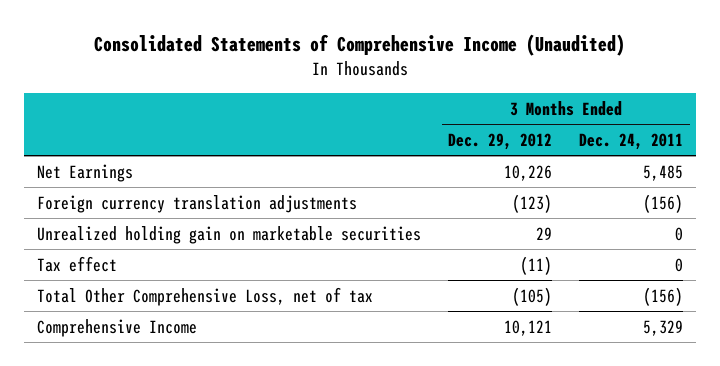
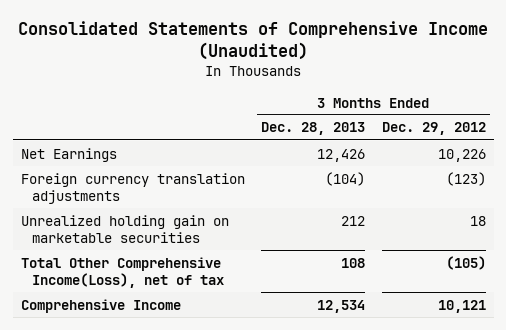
- | 3 Months Ended Dec. 29, 2012 | 3 Months Ended Dec. 24, 2011
+ | 3 Months Ended Dec. 28, 2013 | 3 Months Ended Dec. 29, 2012
- Unrealized holding gain on marketable securities | 29 | 0
- Tax effect | (11) | 0
- Total Other Comprehensive Loss, net of tax | (105) | (156)
+ Unrealized holding gain on marketable securities | 212 | 18
+ Total Other Comprehensive Income(Loss), net of tax | 108 | (105)

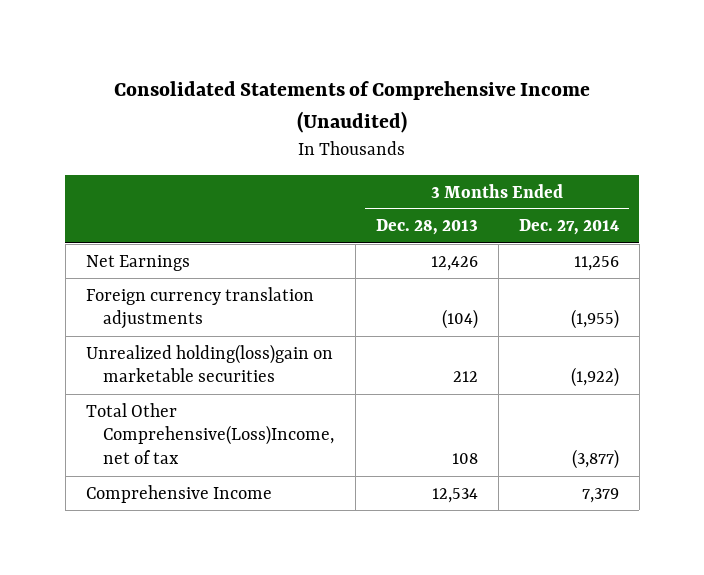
- | 3 Months Ended Dec. 28, 2013 | 3 Months Ended Dec. 29, 2012
+ | 3 Months Ended Dec. 28, 2013 | 3 Months Ended Dec. 27, 2014
- Unrealized holding gain on marketable securities | 212 | 18
- Total Other Comprehensive Income(Loss), net of tax | 108 | (105)
+ Unrealized holding(loss)gain on marketable securities | 212 | (1,922)
+ Total Other Comprehensive(Loss)Income, net of tax | 108 | (3,877)

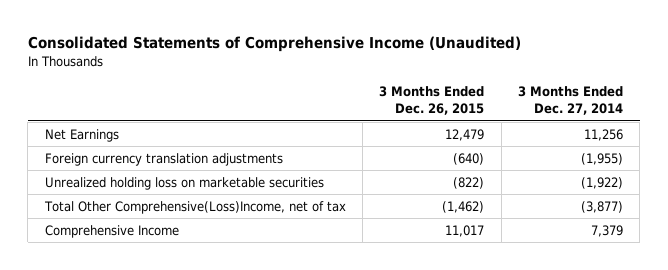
- | 3 Months Ended Dec. 28, 2013 | 3 Months Ended Dec. 27, 2014
+ | 3 Months Ended Dec. 26, 2015 | 3 Months Ended Dec. 27, 2014
- Unrealized holding(loss)gain on marketable securities | 212 | (1,922)
+ Unrealized holding loss on marketable securities | (822) | (1,922)

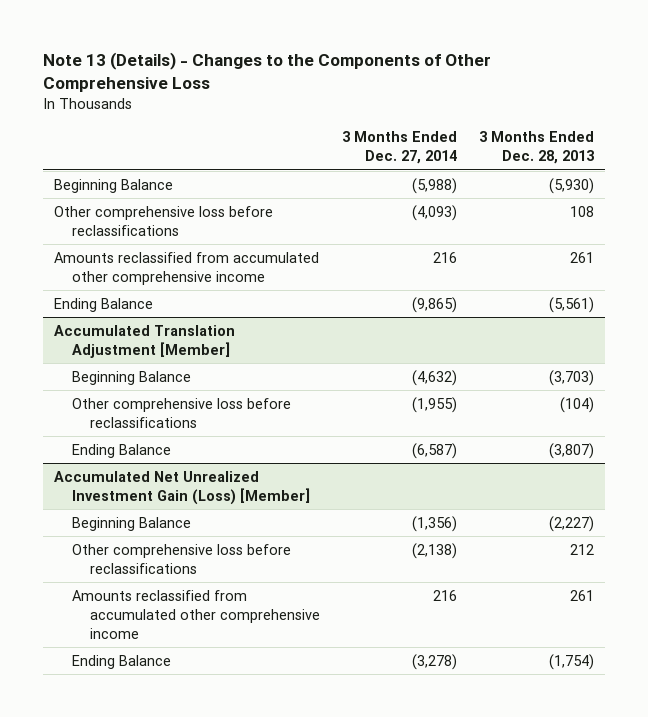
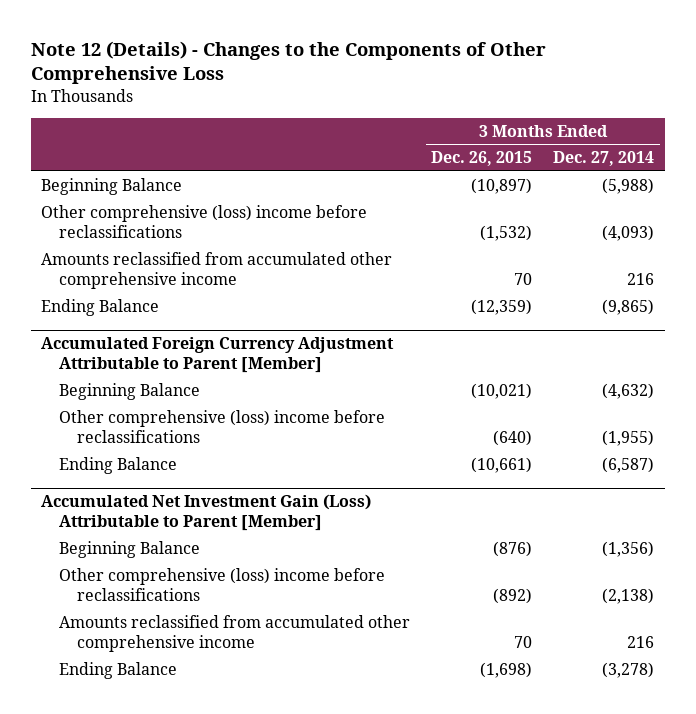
- Note 13 (Details) - Changes to the Components of Other Comprehensive Loss
+ Note 12 (Details) - Changes to the Components of Other Comprehensive Loss
- | 3 Months Ended Dec. 27, 2014 | 3 Months Ended Dec. 28, 2013
+ | 3 Months Ended Dec. 26, 2015 | 3 Months Ended Dec. 27, 2014
- Other comprehensive loss before reclassifications | (4,093) | 108
+ Other comprehensive (loss) income before reclassifications | (1,532) | (4,093)
- Accumulated Translation Adjustment [Member]
+ Accumulated Foreign Currency Adjustment Attributable to Parent [Member]
- Other comprehensive loss before reclassifications | (1,955) | (104)
+ Other comprehensive (loss) income before reclassifications | (640) | (1,955)
- Accumulated Net Unrealized Investment Gain (Loss) [Member]
+ Accumulated Net Investment Gain (Loss) Attributable to Parent [Member]
- Other comprehensive loss before reclassifications | (2,138) | 212
+ Other comprehensive (loss) income before reclassifications | (892) | (2,138)

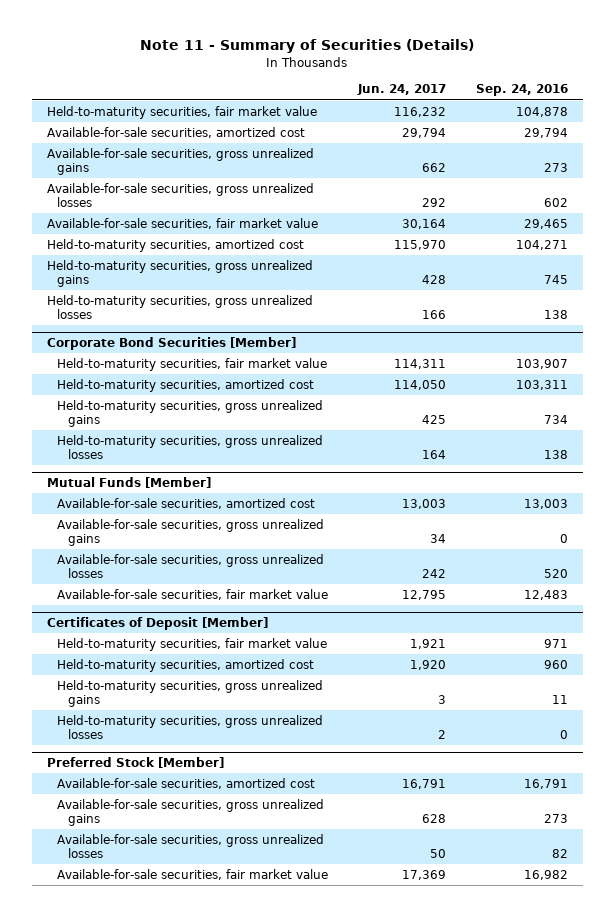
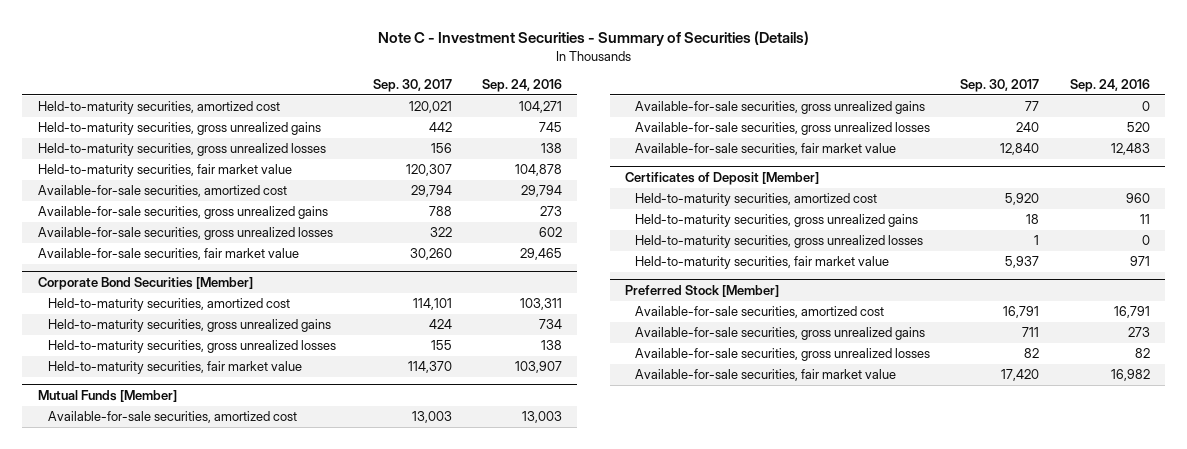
- Note 11 - Summary of Securities (Details)
+ Note C - Investment Securities - Summary of Securities (Details)
- | Jun. 24, 2017 | Sep. 24, 2016
+ | Sep. 30, 2017 | Sep. 24, 2016
moved up: Held-to-maturity securities, amortized cost | 120,021 | 104,271
moved up: Held-to-maturity securities, gross unrealized gains | 442 | 745
moved up: Held-to-maturity securities, gross unrealized losses | 156 | 138
@ Corporate Bond Securities [Member]
moved down: Held-to-maturity securities, fair market value | 114,370 | 103,907
@ Certificates of Deposit [Member]
moved down: Held-to-maturity securities, fair market value | 5,937 | 971

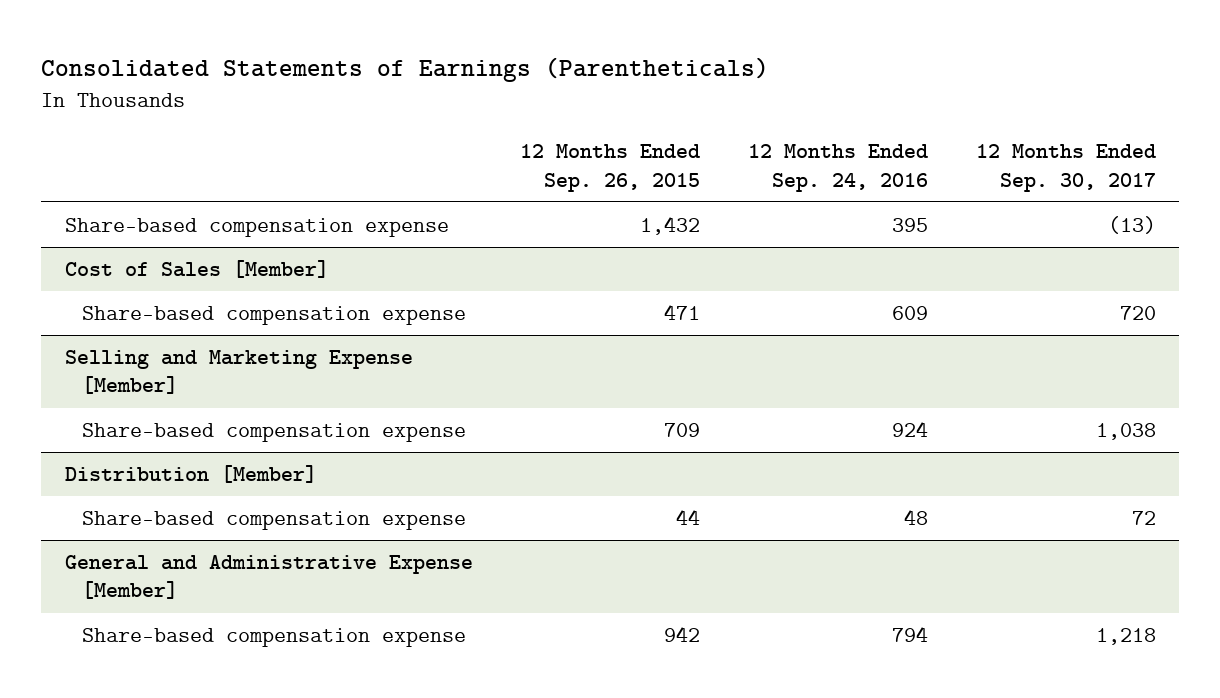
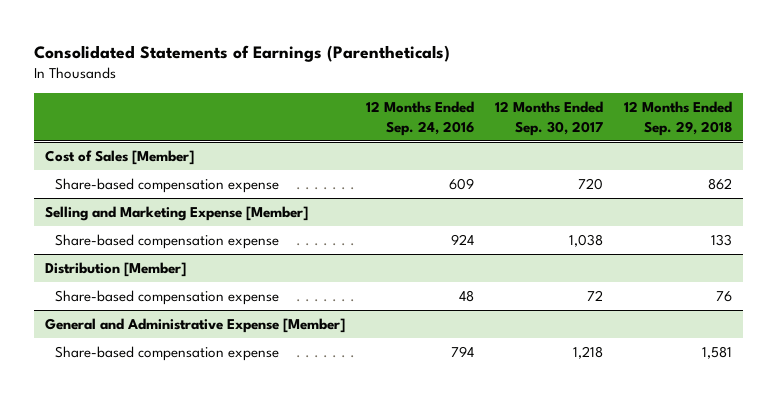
- | 12 Months Ended Sep. 26, 2015 | 12 Months Ended Sep. 24, 2016 | 12 Months Ended Sep. 30, 2017
+ | 12 Months Ended Sep. 24, 2016 | 12 Months Ended Sep. 30, 2017 | 12 Months Ended Sep. 29, 2018
- Share-based compensation expense | 1,432 | 395 | (13)

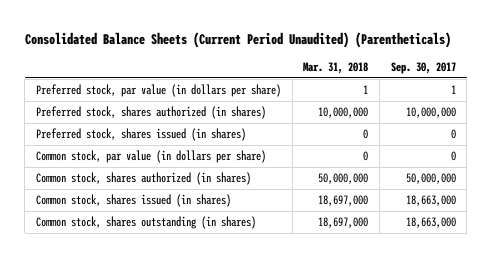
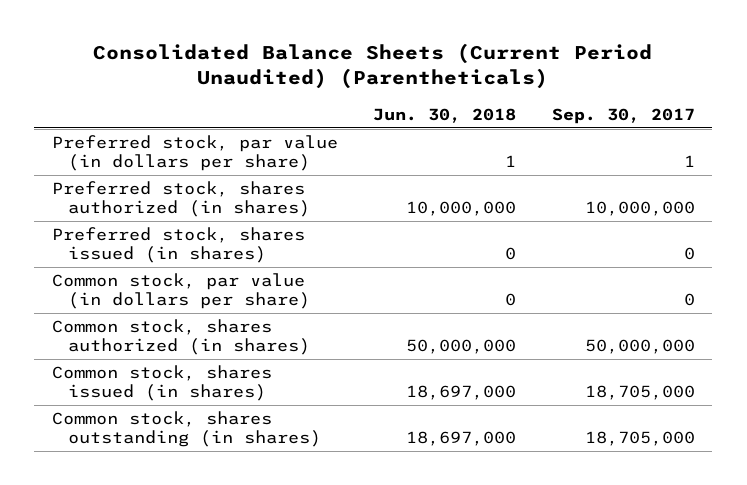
- | Mar. 31, 2018 | Sep. 30, 2017
+ | Jun. 30, 2018 | Sep. 30, 2017
- Common stock, shares issued (in shares) | 18,697,000 | 18,663,000
- Common stock, shares outstanding (in shares) | 18,697,000 | 18,663,000
+ Common stock, shares issued (in shares) | 18,697,000 | 18,705,000
+ Common stock, shares outstanding (in shares) | 18,697,000 | 18,705,000

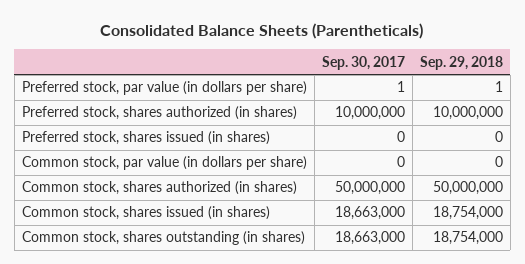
- Consolidated Balance Sheets (Current Period Unaudited) (Parentheticals)
+ Consolidated Balance Sheets (Parentheticals)
- | Jun. 30, 2018 | Sep. 30, 2017
+ | Sep. 30, 2017 | Sep. 29, 2018
- Common stock, shares issued (in shares) | 18,697,000 | 18,705,000
- Common stock, shares outstanding (in shares) | 18,697,000 | 18,705,000
+ Common stock, shares issued (in shares) | 18,663,000 | 18,754,000
+ Common stock, shares outstanding (in shares) | 18,663,000 | 18,754,000

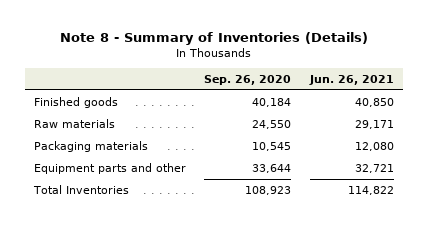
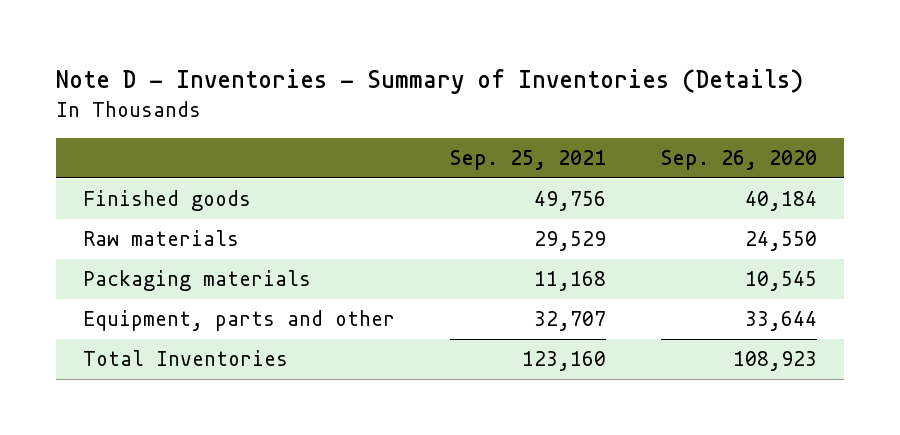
- Note 8 - Summary of Inventories (Details)
+ Note D - Inventories - Summary of Inventories (Details)
- | Sep. 26, 2020 | Jun. 26, 2021
+ | Sep. 25, 2021 | Sep. 26, 2020
- Equipment parts and other | 33,644 | 32,721
+ Equipment, parts and other | 32,707 | 33,644

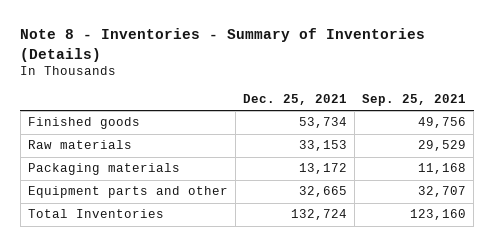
- Note D - Inventories - Summary of Inventories (Details)
+ Note 8 - Inventories - Summary of Inventories (Details)
- | Sep. 25, 2021 | Sep. 26, 2020
+ | Dec. 25, 2021 | Sep. 25, 2021
- Equipment, parts and other | 32,707 | 33,644
+ Equipment parts and other | 32,665 | 32,707

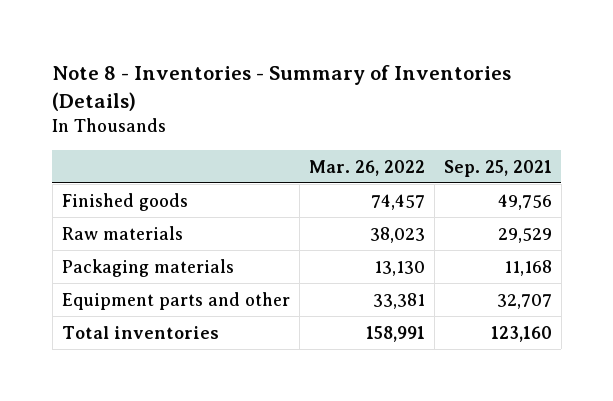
- | Dec. 25, 2021 | Sep. 25, 2021
+ | Mar. 26, 2022 | Sep. 25, 2021
- Total Inventories | 132,724 | 123,160
+ Total inventories | 158,991 | 123,160

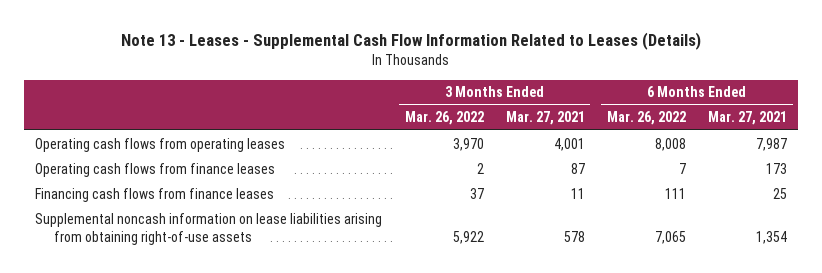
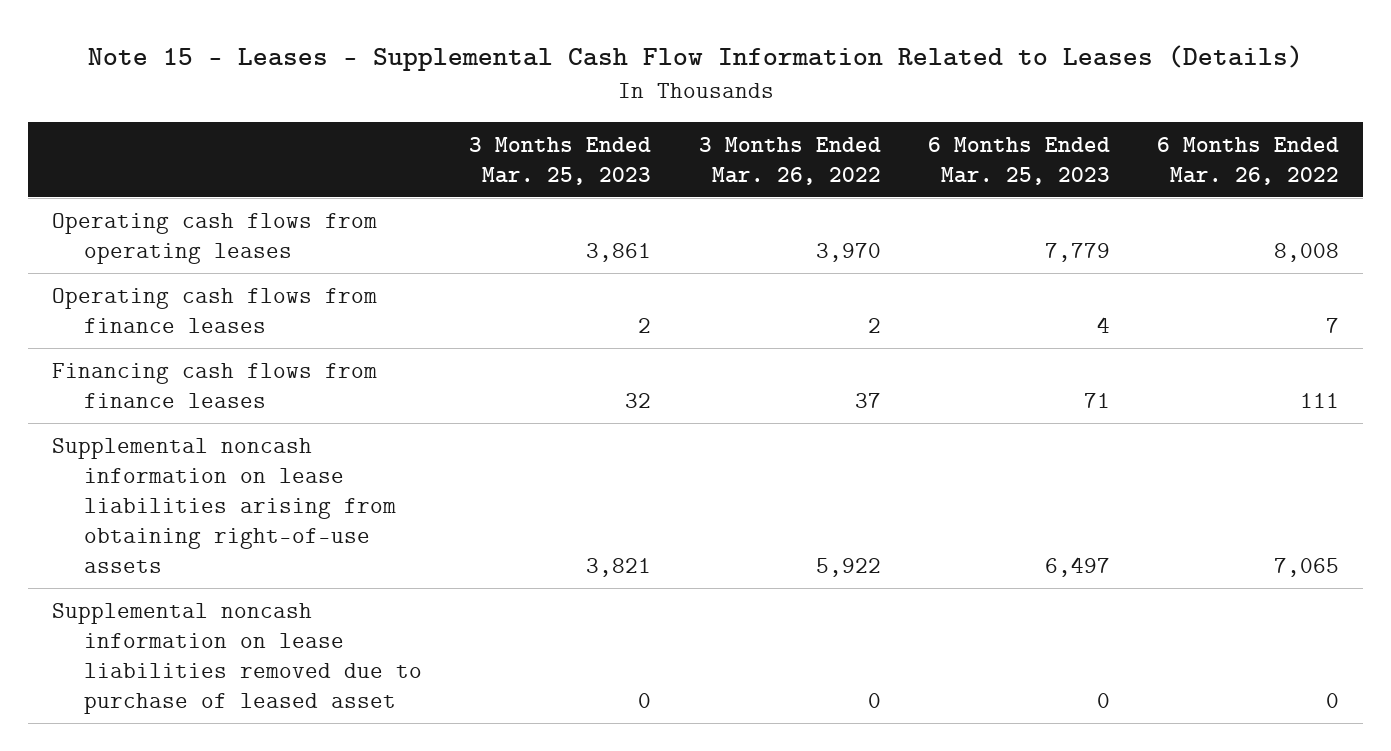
- Note 13 - Leases - Supplemental Cash Flow Information Related to Leases (Details)
+ Note 15 - Leases - Supplemental Cash Flow Information Related to Leases (Details)
- | 3 Months Ended Mar. 26, 2022 | 3 Months Ended Mar. 27, 2021 | 6 Months Ended Mar. 26, 2022 | 6 Months Ended Mar. 27, 2021
+ | 3 Months Ended Mar. 25, 2023 | 3 Months Ended Mar. 26, 2022 | 6 Months Ended Mar. 25, 2023 | 6 Months Ended Mar. 26, 2022
+ Supplemental noncash information on lease liabilities removed due to purchase of leased asset | 0 | 0 | 0 | 0

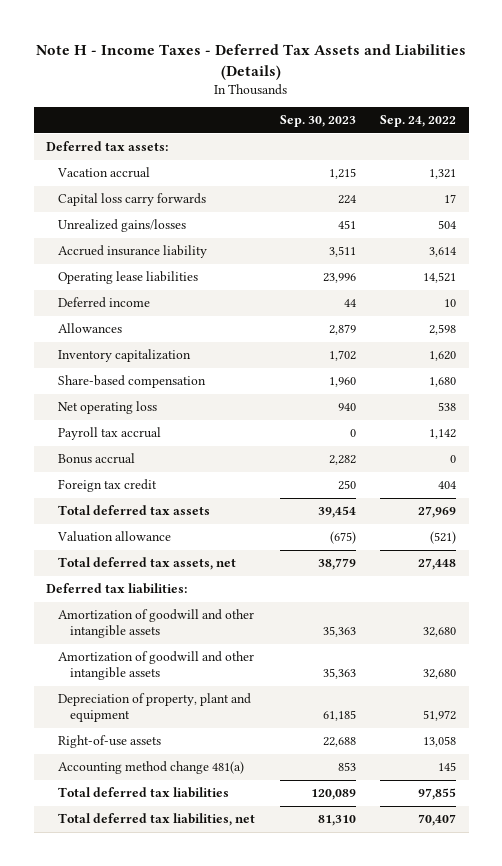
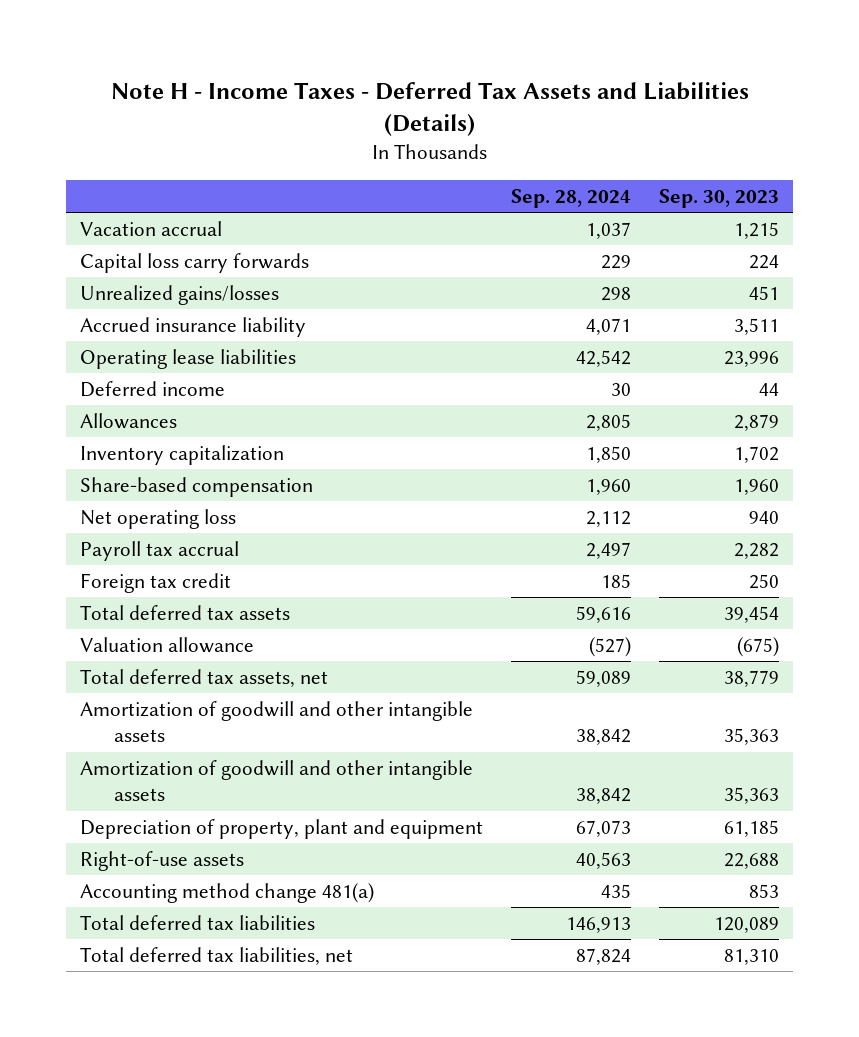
- | Sep. 30, 2023 | Sep. 24, 2022
+ | Sep. 28, 2024 | Sep. 30, 2023
- Deferred tax assets:
- Payroll tax accrual | 0 | 1,142
- Bonus accrual | 2,282 | 0
+ Payroll tax accrual | 2,497 | 2,282
- Deferred tax liabilities:

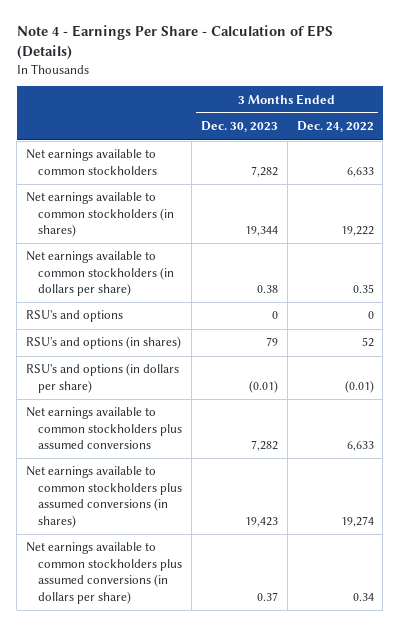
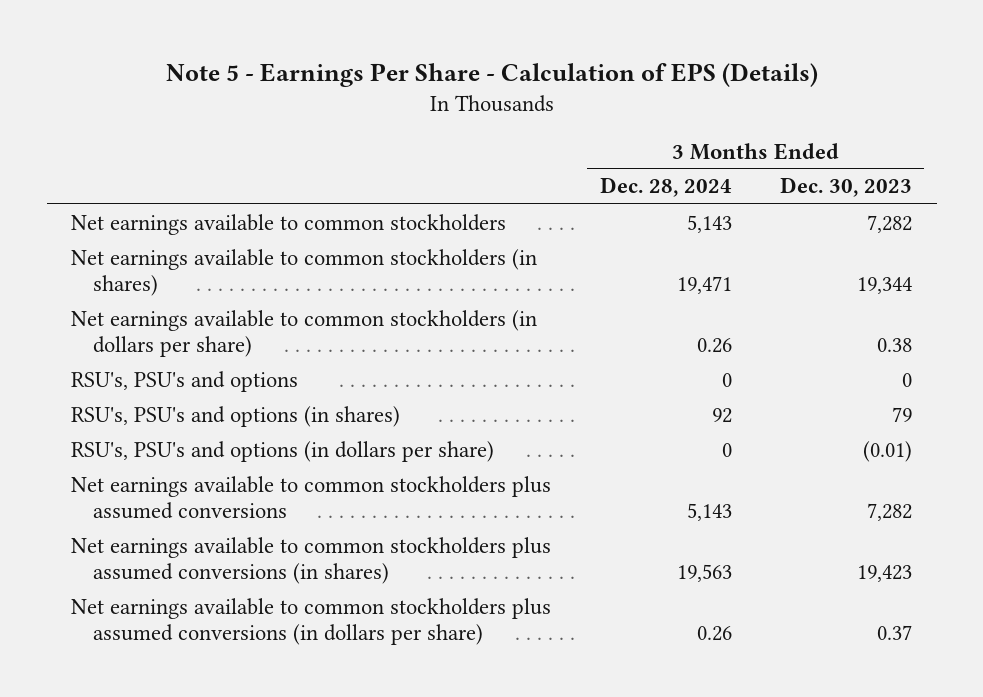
- Note 4 - Earnings Per Share - Calculation of EPS (Details)
+ Note 5 - Earnings Per Share - Calculation of EPS (Details)
- | 3 Months Ended Dec. 30, 2023 | 3 Months Ended Dec. 24, 2022
+ | 3 Months Ended Dec. 28, 2024 | 3 Months Ended Dec. 30, 2023
- RSU's and options | 0 | 0
- RSU's and options (in shares) | 79 | 52
- RSU's and options (in dollars per share) | (0.01) | (0.01)
+ RSU's, PSU's and options | 0 | 0
+ RSU's, PSU's and options (in shares) | 92 | 79
+ RSU's, PSU's and options (in dollars per share) | 0 | (0.01)

